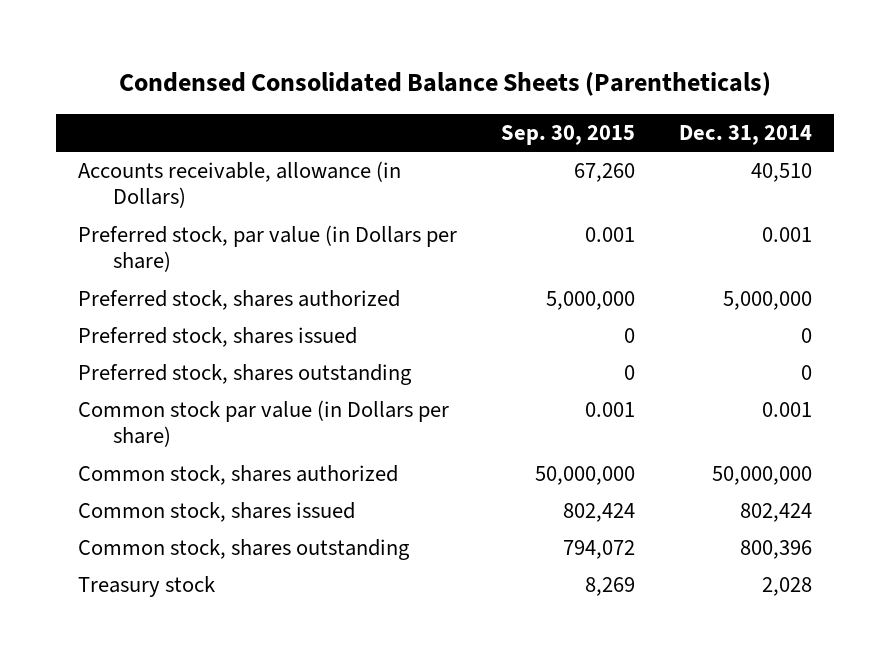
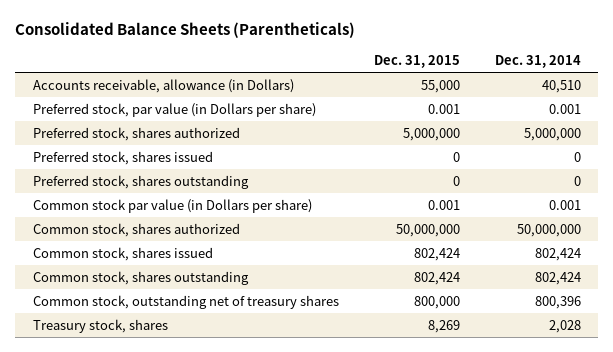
- Condensed Consolidated Balance Sheets (Parentheticals)
+ Consolidated Balance Sheets (Parentheticals)
- | Sep. 30, 2015 | Dec. 31, 2014
+ | Dec. 31, 2015 | Dec. 31, 2014
- Common stock, shares outstanding | 794,072 | 800,396
- Treasury stock | 8,269 | 2,028
+ Common stock, shares outstanding | 802,424 | 802,424
+ Common stock, outstanding net of treasury shares | 800,000 | 800,396
+ Treasury stock, shares | 8,269 | 2,028

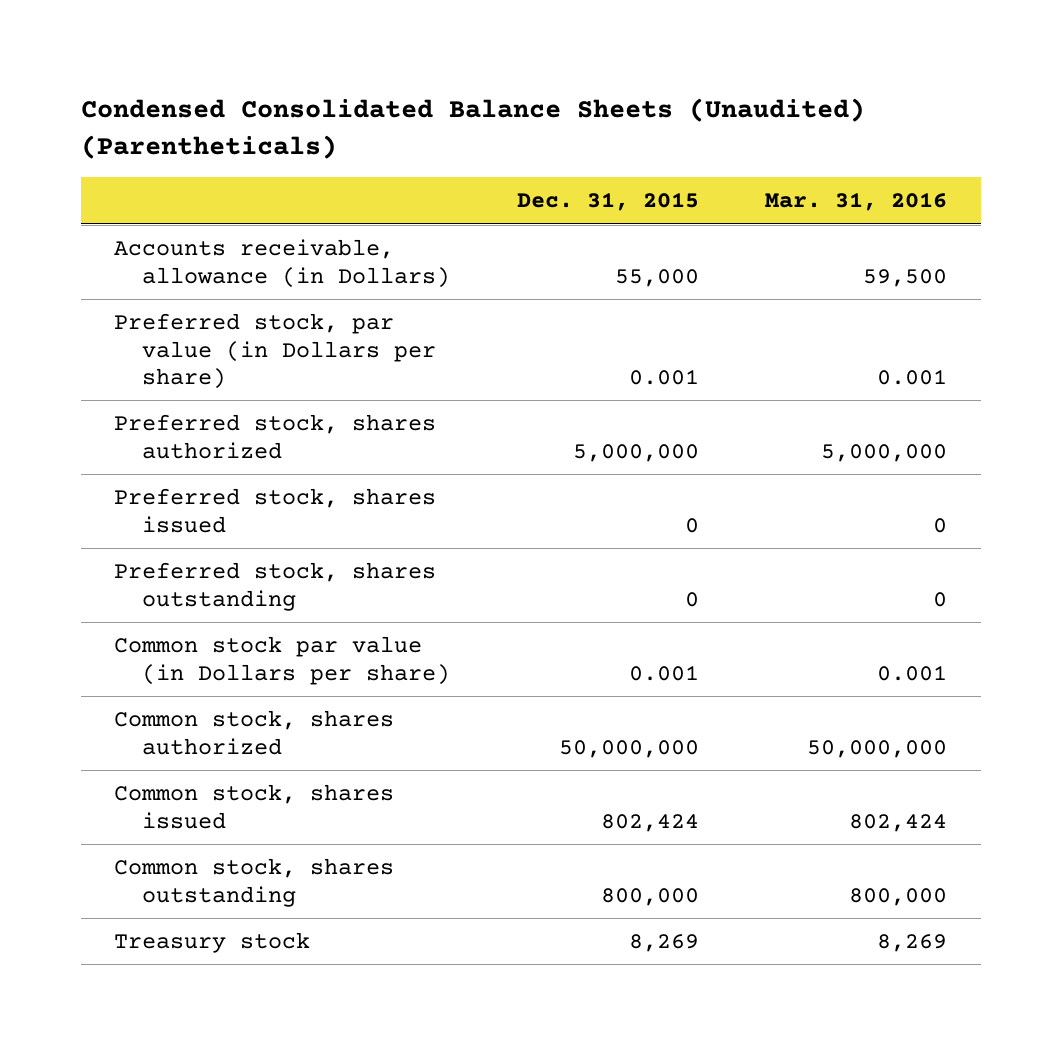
- Consolidated Balance Sheets (Parentheticals)
+ Condensed Consolidated Balance Sheets (Unaudited) (Parentheticals)
- | Dec. 31, 2015 | Dec. 31, 2014
+ | Dec. 31, 2015 | Mar. 31, 2016
- Common stock, shares outstanding | 802,424 | 802,424
- Common stock, outstanding net of treasury shares | 800,000 | 800,396
- Treasury stock, shares | 8,269 | 2,028
+ Common stock, shares outstanding | 800,000 | 800,000
+ Treasury stock | 8,269 | 8,269

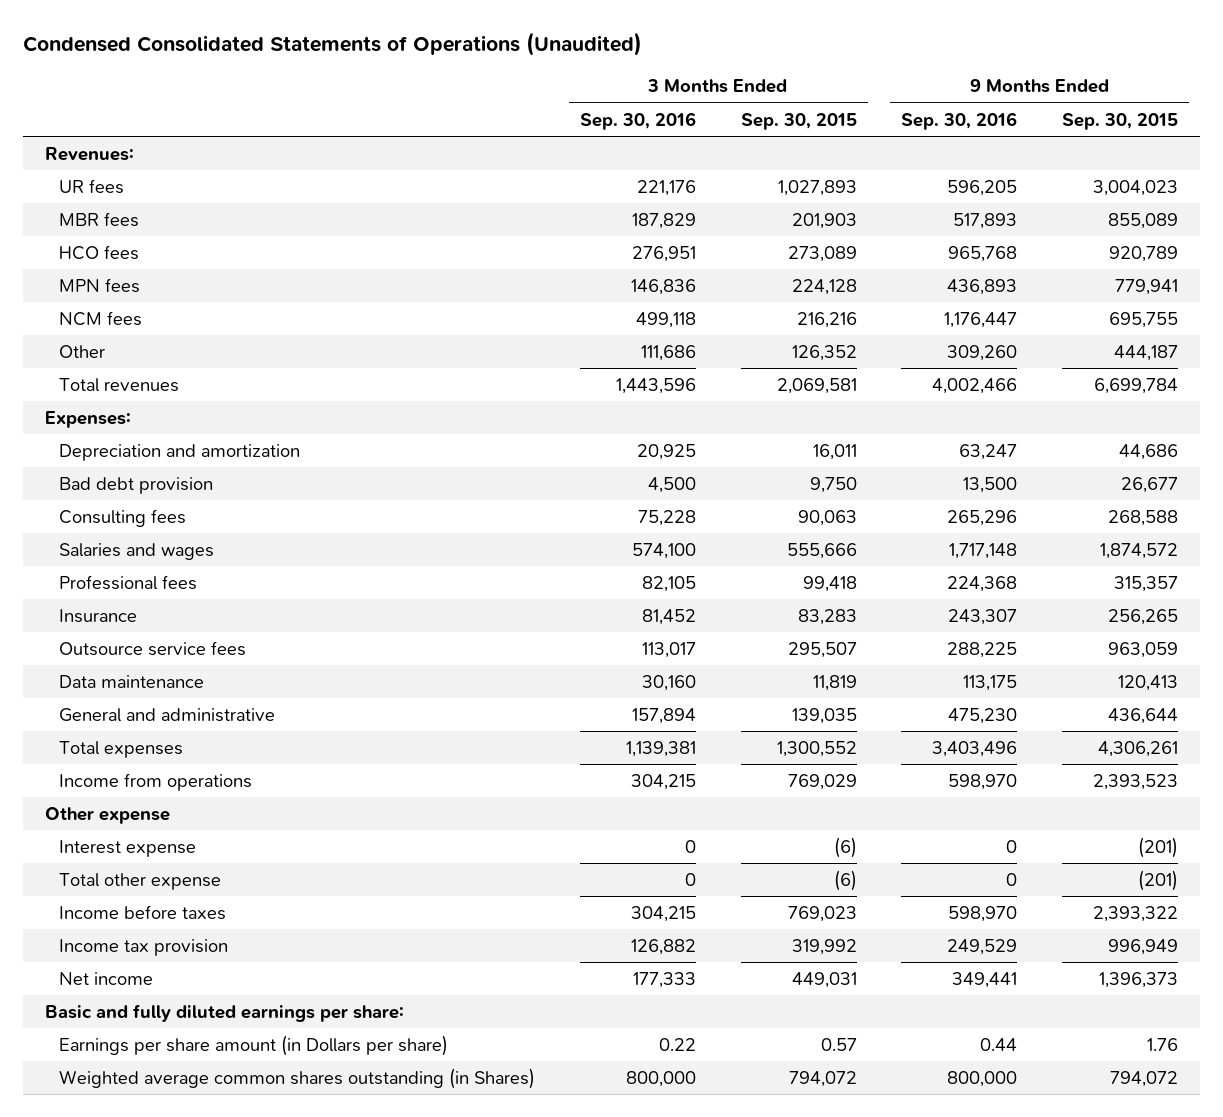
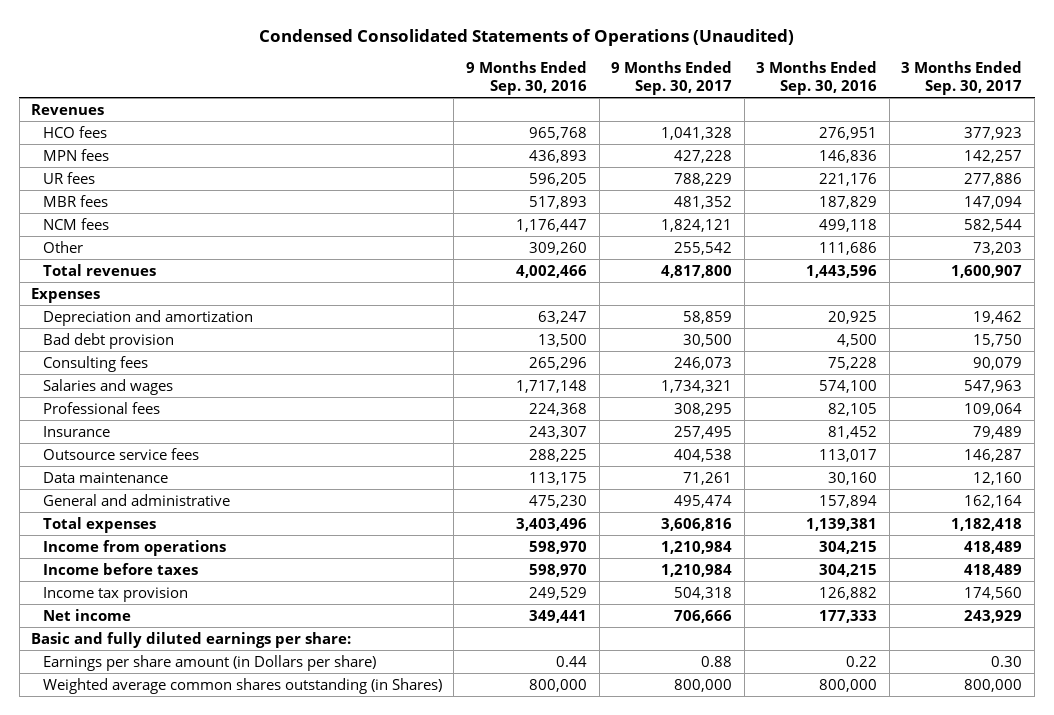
- | 3 Months Ended Sep. 30, 2016 | 3 Months Ended Sep. 30, 2015 | 9 Months Ended Sep. 30, 2016 | 9 Months Ended Sep. 30, 2015
+ | 9 Months Ended Sep. 30, 2016 | 9 Months Ended Sep. 30, 2017 | 3 Months Ended Sep. 30, 2016 | 3 Months Ended Sep. 30, 2017
- Revenues:
+ Revenues
moved down: UR fees | 596,205 | 788,229 | 221,176 | 277,886
moved down: MBR fees | 517,893 | 481,352 | 187,829 | 147,094
- Expenses:
+ Expenses
- Other expense
- Interest expense | 0 | (6) | 0 | (201)
- Total other expense | 0 | (6) | 0 | (201)

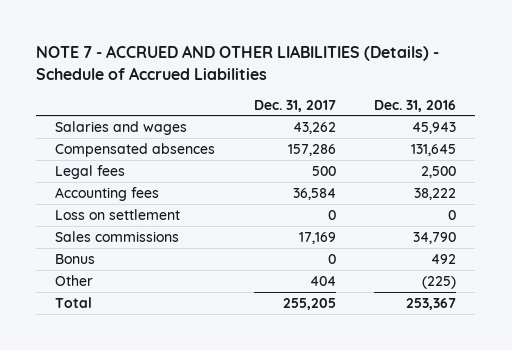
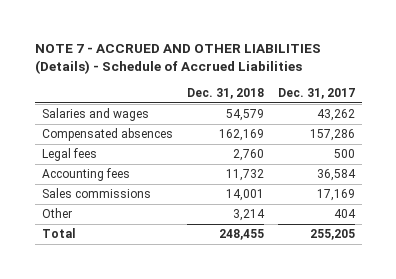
- | Dec. 31, 2017 | Dec. 31, 2016
+ | Dec. 31, 2018 | Dec. 31, 2017
- Loss on settlement | 0 | 0
- Bonus | 0 | 492

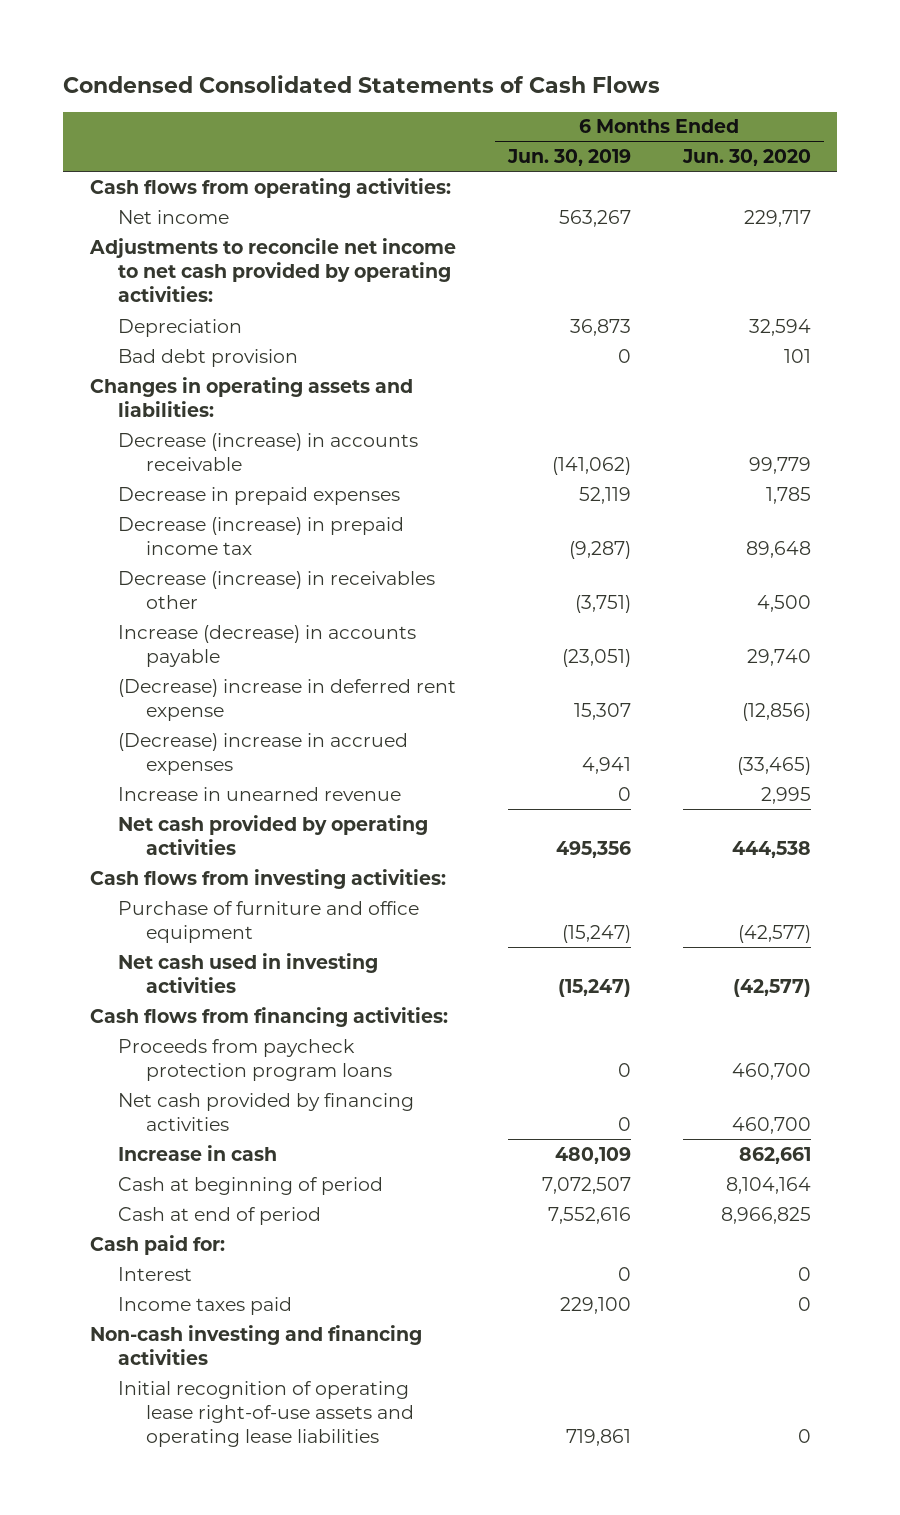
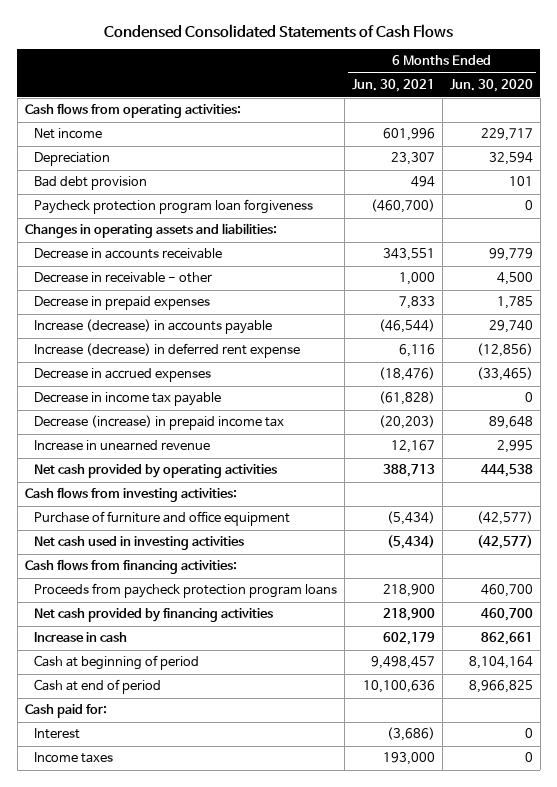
- | 6 Months Ended Jun. 30, 2019 | 6 Months Ended Jun. 30, 2020
+ | 6 Months Ended Jun. 30, 2021 | 6 Months Ended Jun. 30, 2020
- Adjustments to reconcile net income to net cash provided by operating activities:
+ Paycheck protection program loan forgiveness | (460,700) | 0
- Decrease (increase) in accounts receivable | (141,062) | 99,779
+ Decrease in accounts receivable | 343,551 | 99,779
+ Decrease in receivable - other | 1,000 | 4,500
- Decrease (increase) in receivables other | (3,751) | 4,500
- (Decrease) increase in deferred rent expense | 15,307 | (12,856)
- (Decrease) increase in accrued expenses | 4,941 | (33,465)
+ Increase (decrease) in deferred rent expense | 6,116 | (12,856)
+ Decrease in accrued expenses | (18,476) | (33,465)
+ Decrease in income tax payable | (61,828) | 0
moved down: Decrease (increase) in prepaid income tax | (20,203) | 89,648
- Income taxes paid | 229,100 | 0
- Non-cash investing and financing activities
- Initial recognition of operating lease right-of-use assets and operating lease liabilities | 719,861 | 0
+ Income taxes | 193,000 | 0

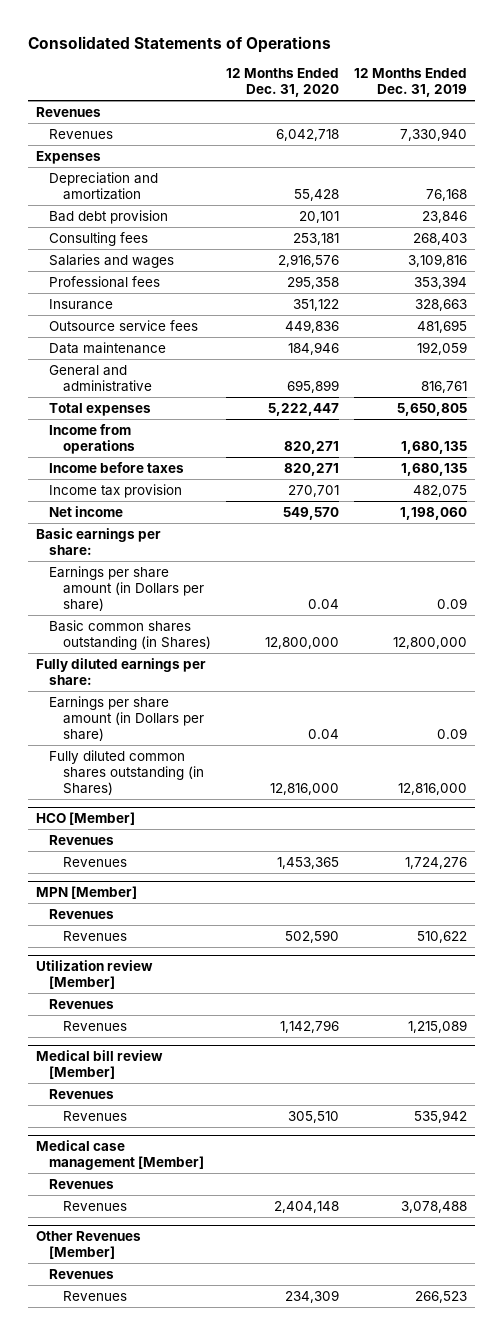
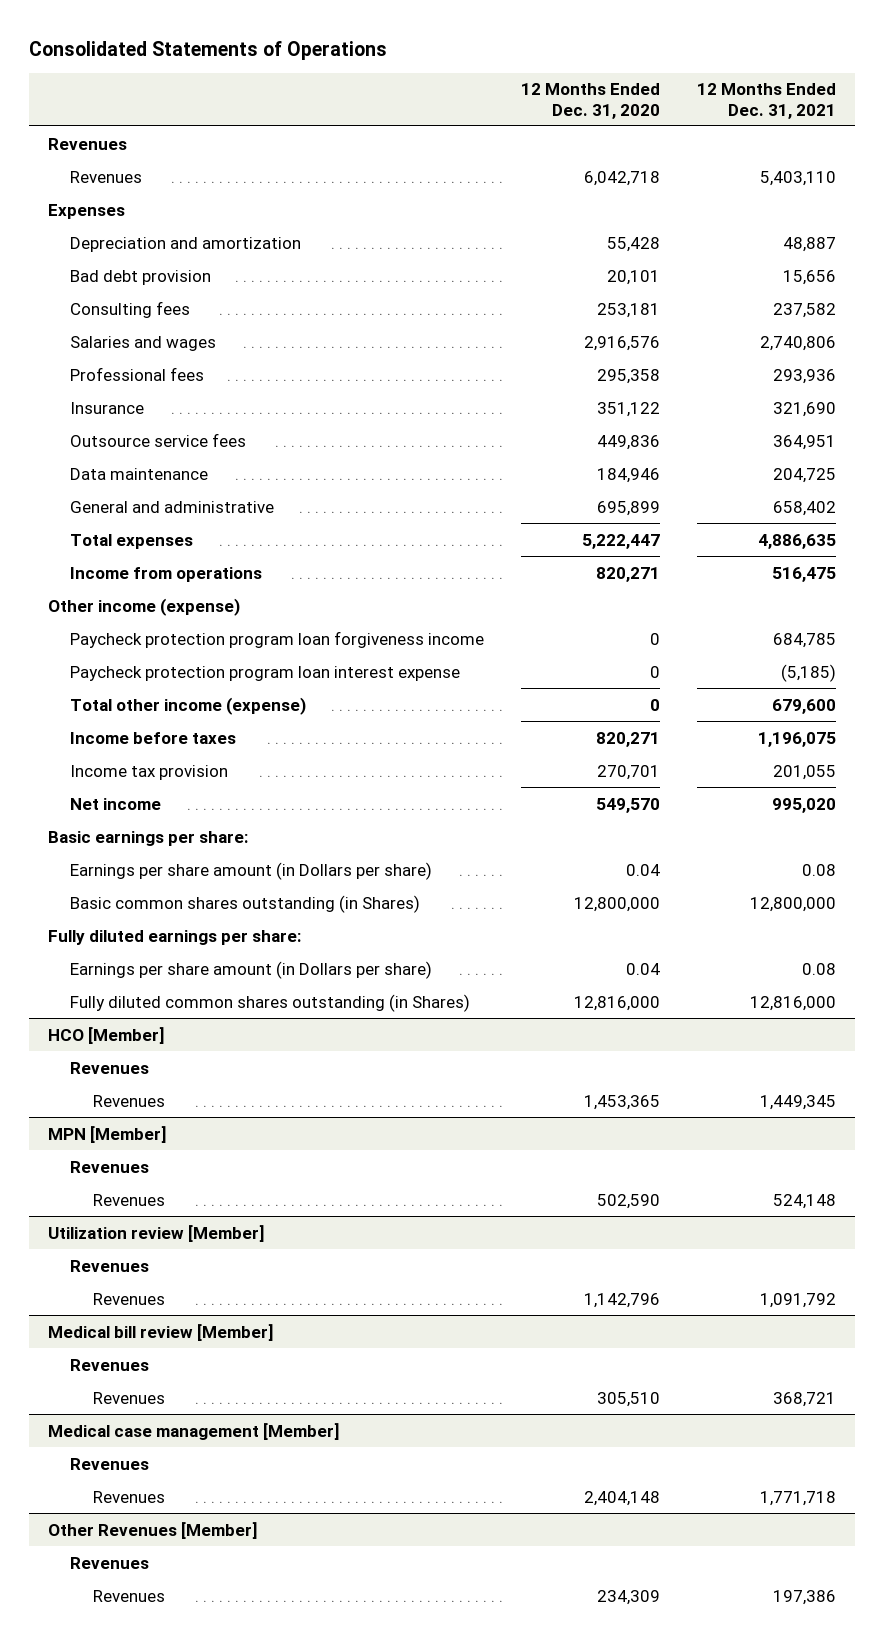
- | 12 Months Ended Dec. 31, 2020 | 12 Months Ended Dec. 31, 2019
+ | 12 Months Ended Dec. 31, 2020 | 12 Months Ended Dec. 31, 2021
+ Other income (expense)
+ Paycheck protection program loan forgiveness income | 0 | 684,785
+ Paycheck protection program loan interest expense | 0 | (5,185)
+ Total other income (expense) | 0 | 679,600

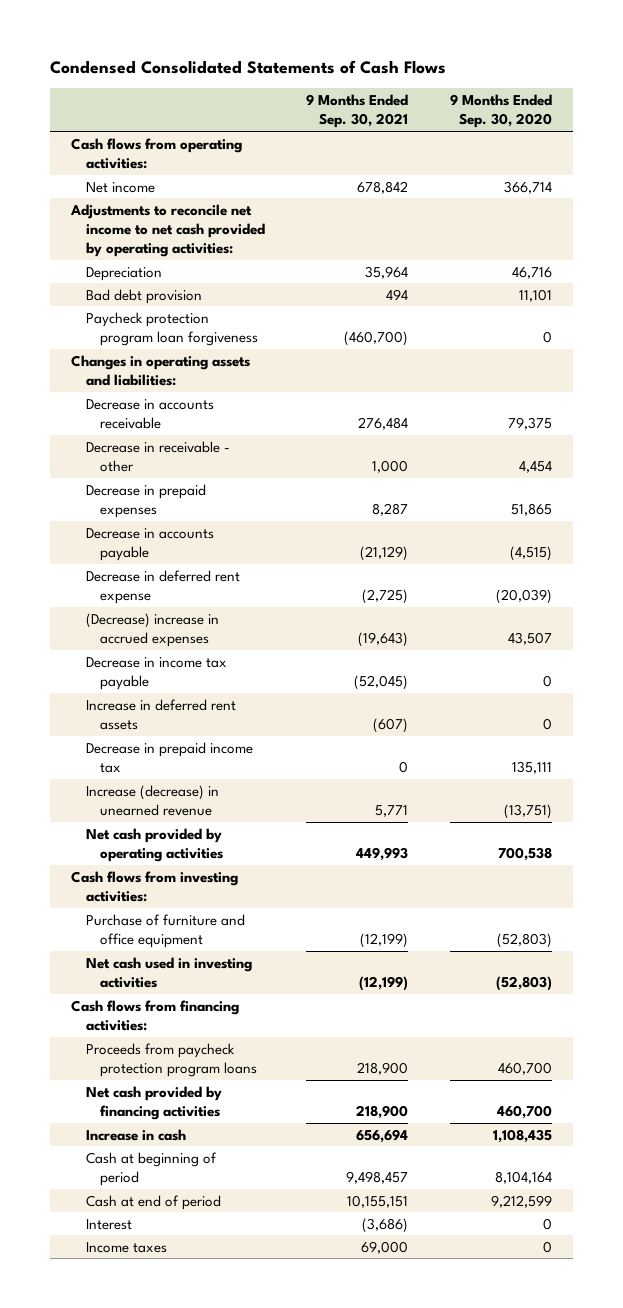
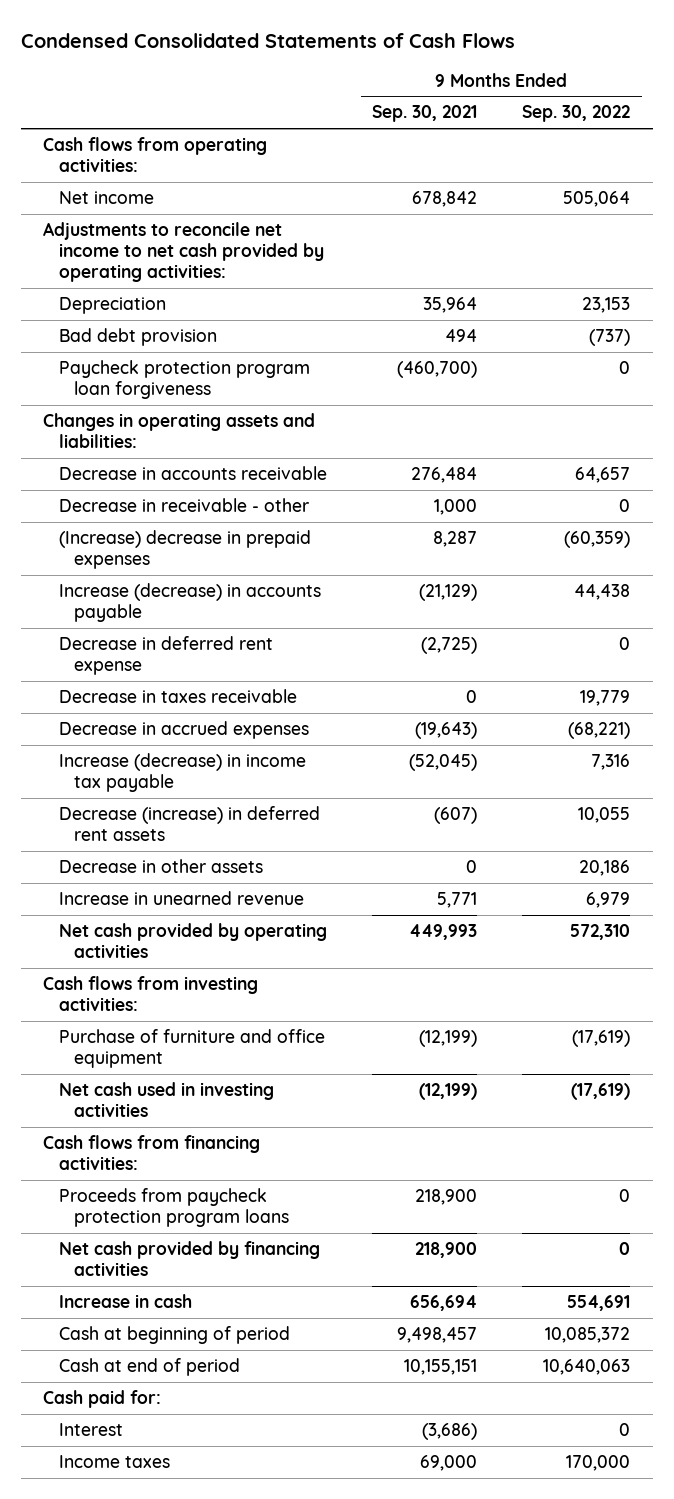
- | 9 Months Ended Sep. 30, 2021 | 9 Months Ended Sep. 30, 2020
+ | 9 Months Ended Sep. 30, 2021 | 9 Months Ended Sep. 30, 2022
- Decrease in prepaid expenses | 8,287 | 51,865
- Decrease in accounts payable | (21,129) | (4,515)
+ (Increase) decrease in prepaid expenses | 8,287 | (60,359)
+ Increase (decrease) in accounts payable | (21,129) | 44,438
- (Decrease) increase in accrued expenses | (19,643) | 43,507
- Decrease in income tax payable | (52,045) | 0
- Increase in deferred rent assets | (607) | 0
- Decrease in prepaid income tax | 0 | 135,111
- Increase (decrease) in unearned revenue | 5,771 | (13,751)
+ Decrease in taxes receivable | 0 | 19,779
+ Decrease in accrued expenses | (19,643) | (68,221)
+ Increase (decrease) in income tax payable | (52,045) | 7,316
+ Decrease (increase) in deferred rent assets | (607) | 10,055
+ Decrease in other assets | 0 | 20,186
+ Increase in unearned revenue | 5,771 | 6,979
+ Cash paid for:

